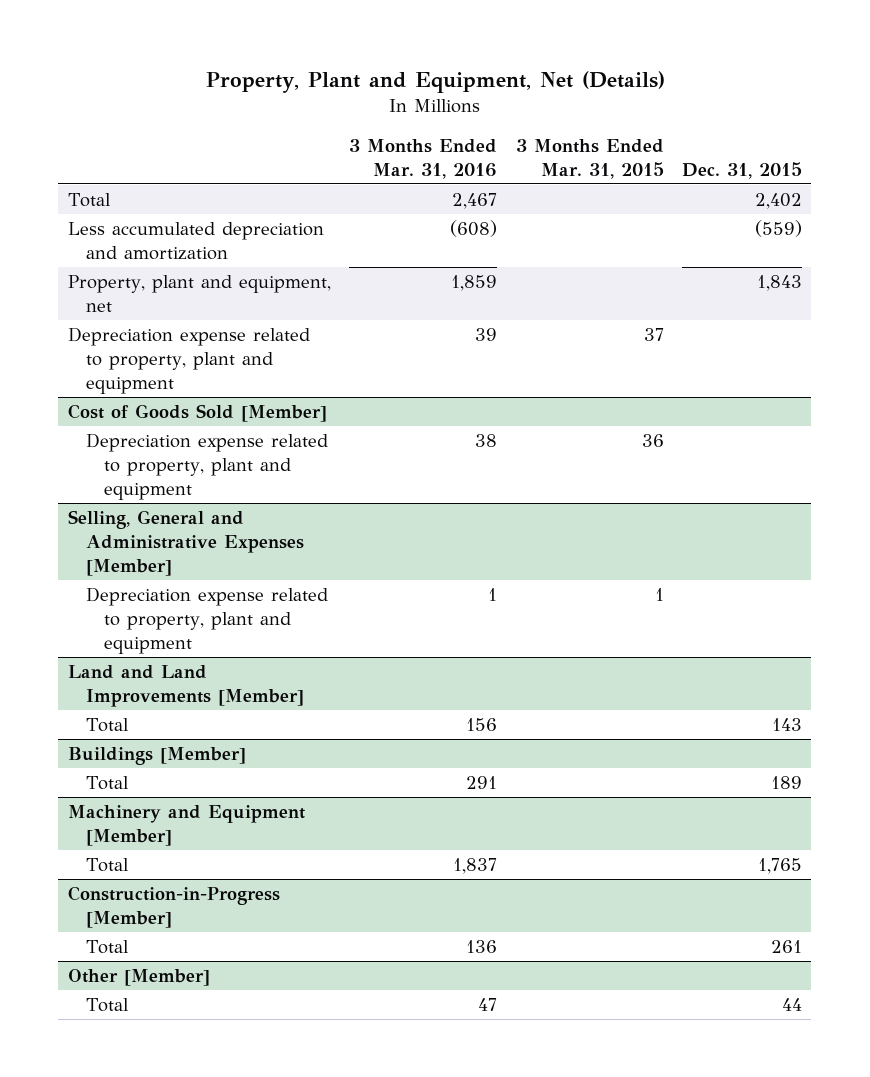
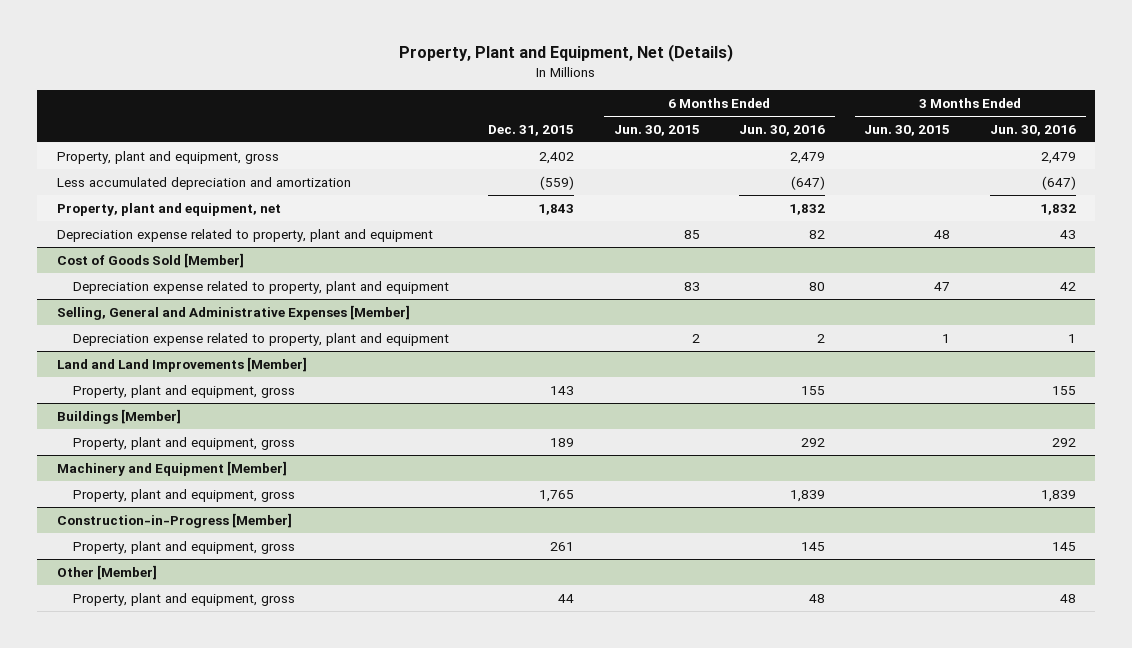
- | 3 Months Ended Mar. 31, 2016 | 3 Months Ended Mar. 31, 2015 | Dec. 31, 2015
+ | Dec. 31, 2015 | 6 Months Ended Jun. 30, 2015 | 6 Months Ended Jun. 30, 2016 | 3 Months Ended Jun. 30, 2015 | 3 Months Ended Jun. 30, 2016
- Total | 2,467 | | 2,402
+ Property, plant and equipment, gross | 2,402 | | 2,479 | | 2,479
@ Land and Land Improvements [Member]
- Total | 156 | | 143
+ Property, plant and equipment, gross | 143 | | 155 | | 155
@ Buildings [Member]
- Total | 291 | | 189
+ Property, plant and equipment, gross | 189 | | 292 | | 292
@ Machinery and Equipment [Member]
- Total | 1,837 | | 1,765
+ Property, plant and equipment, gross | 1,765 | | 1,839 | | 1,839
@ Construction-in-Progress [Member]
- Total | 136 | | 261
+ Property, plant and equipment, gross | 261 | | 145 | | 145
@ Other [Member]
- Total | 47 | | 44
+ Property, plant and equipment, gross | 44 | | 48 | | 48

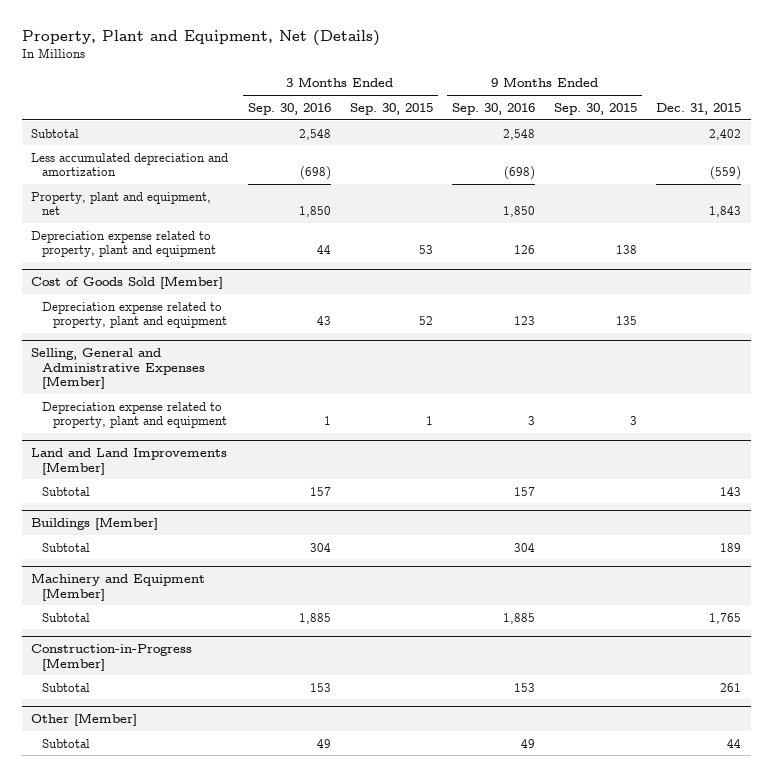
- | Dec. 31, 2015 | 6 Months Ended Jun. 30, 2015 | 6 Months Ended Jun. 30, 2016 | 3 Months Ended Jun. 30, 2015 | 3 Months Ended Jun. 30, 2016
+ | 3 Months Ended Sep. 30, 2016 | 3 Months Ended Sep. 30, 2015 | 9 Months Ended Sep. 30, 2016 | 9 Months Ended Sep. 30, 2015 | Dec. 31, 2015
- Property, plant and equipment, gross | 2,402 | | 2,479 | | 2,479
+ Subtotal | 2,548 | | 2,548 | | 2,402
@ Land and Land Improvements [Member]
- Property, plant and equipment, gross | 143 | | 155 | | 155
+ Subtotal | 157 | | 157 | | 143
@ Buildings [Member]
- Property, plant and equipment, gross | 189 | | 292 | | 292
+ Subtotal | 304 | | 304 | | 189
@ Machinery and Equipment [Member]
- Property, plant and equipment, gross | 1,765 | | 1,839 | | 1,839
+ Subtotal | 1,885 | | 1,885 | | 1,765
@ Construction-in-Progress [Member]
- Property, plant and equipment, gross | 261 | | 145 | | 145
+ Subtotal | 153 | | 153 | | 261
@ Other [Member]
- Property, plant and equipment, gross | 44 | | 48 | | 48
+ Subtotal | 49 | | 49 | | 44

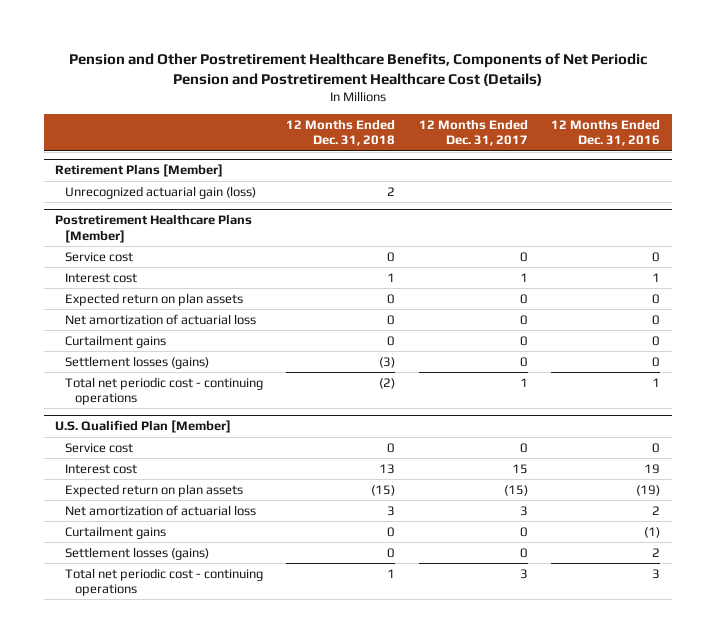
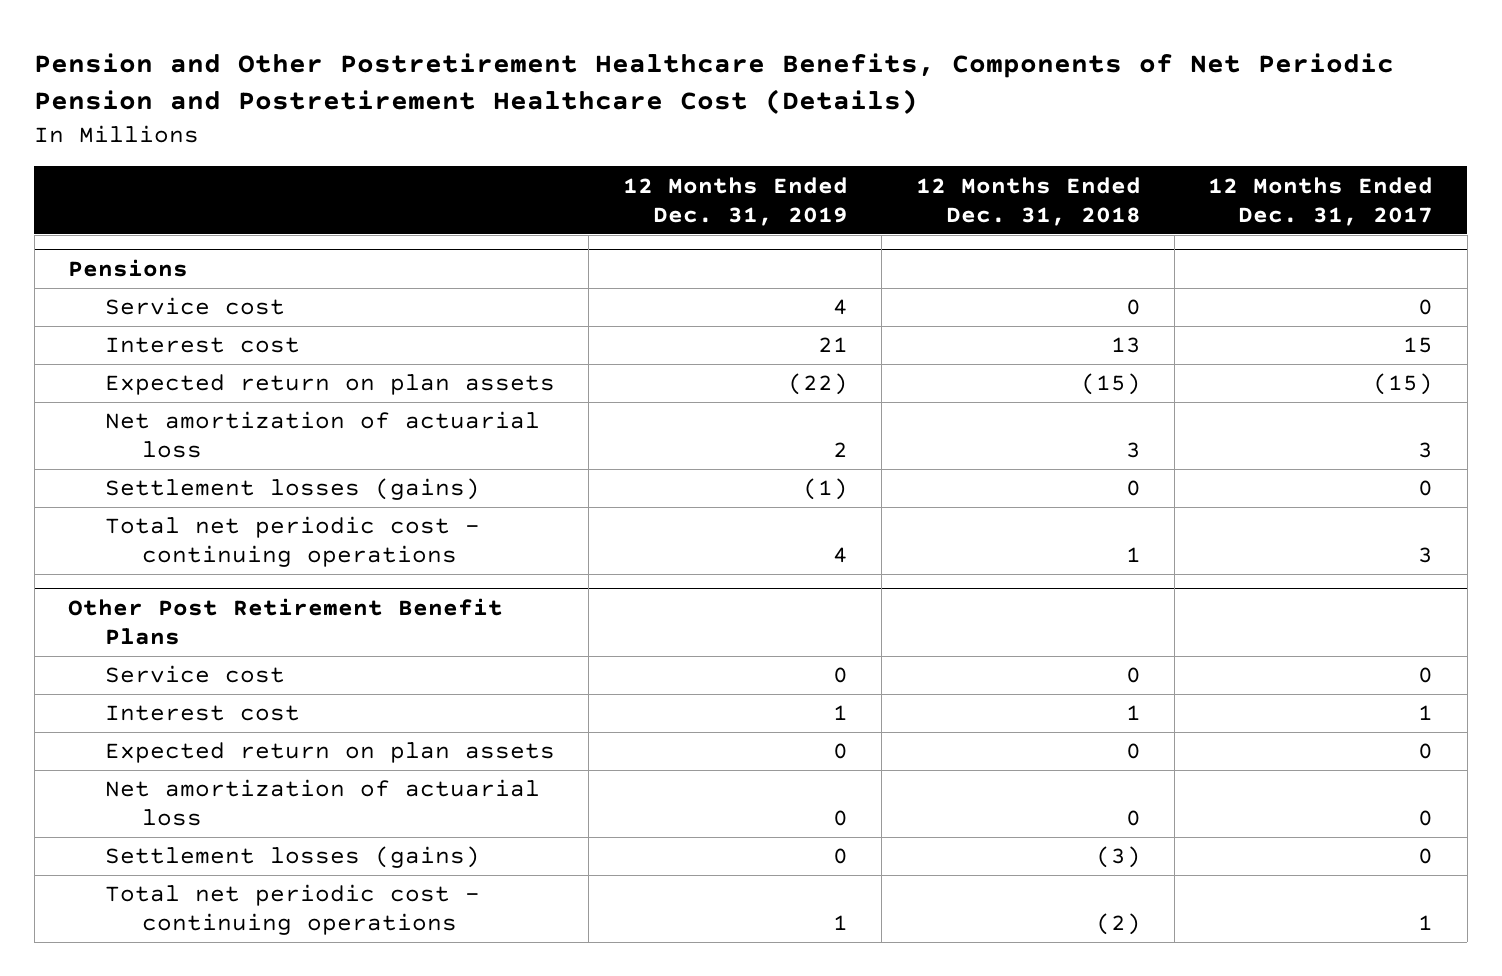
- | 12 Months Ended Dec. 31, 2018 | 12 Months Ended Dec. 31, 2017 | 12 Months Ended Dec. 31, 2016
+ | 12 Months Ended Dec. 31, 2019 | 12 Months Ended Dec. 31, 2018 | 12 Months Ended Dec. 31, 2017
- Retirement Plans [Member]
- Unrecognized actuarial gain (loss) | 2 | |
- Postretirement Healthcare Plans [Member]
- Service cost | 0 | 0 | 0
- Interest cost | 1 | 1 | 1
- Expected return on plan assets | 0 | 0 | 0
- Net amortization of actuarial loss | 0 | 0 | 0
- Curtailment gains | 0 | 0 | 0
- Settlement losses (gains) | (3) | 0 | 0
- Total net periodic cost - continuing operations | (2) | 1 | 1
- U.S. Qualified Plan [Member]
+ Pensions
- Curtailment gains | 0 | 0 | (1)
+ Other Post Retirement Benefit Plans
+ Service cost | 0 | 0 | 0
+ Interest cost | 1 | 1 | 1
+ Expected return on plan assets | 0 | 0 | 0
+ Net amortization of actuarial loss | 0 | 0 | 0
+ Settlement losses (gains) | 0 | (3) | 0
+ Total net periodic cost - continuing operations | 1 | (2) | 1

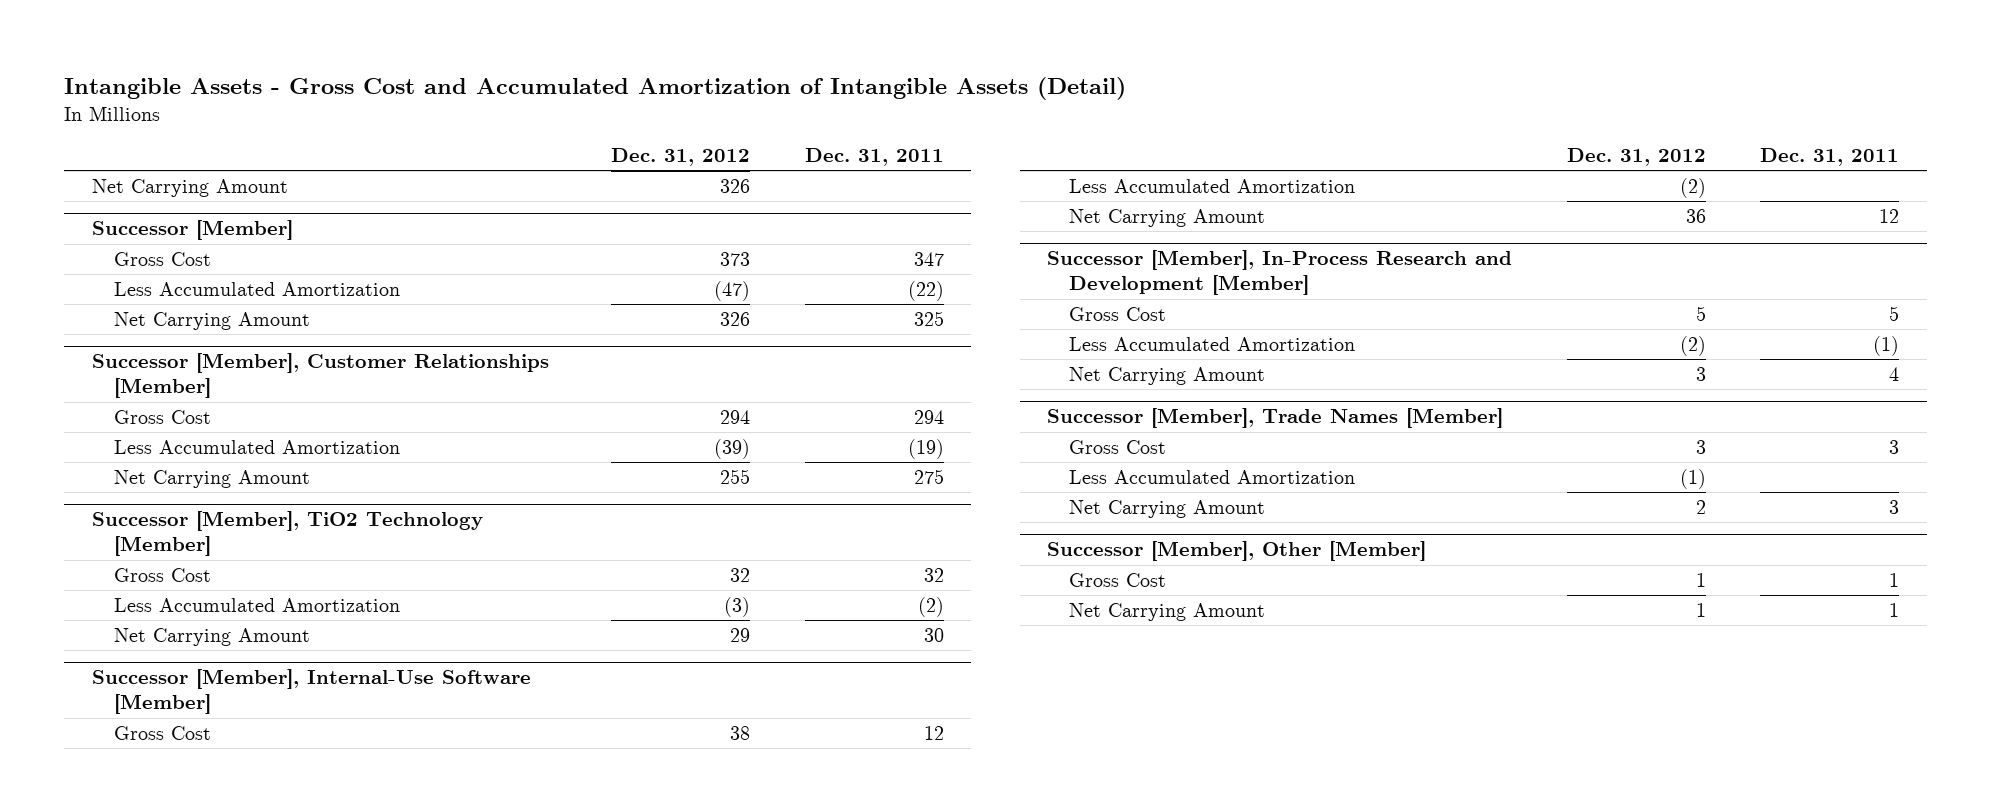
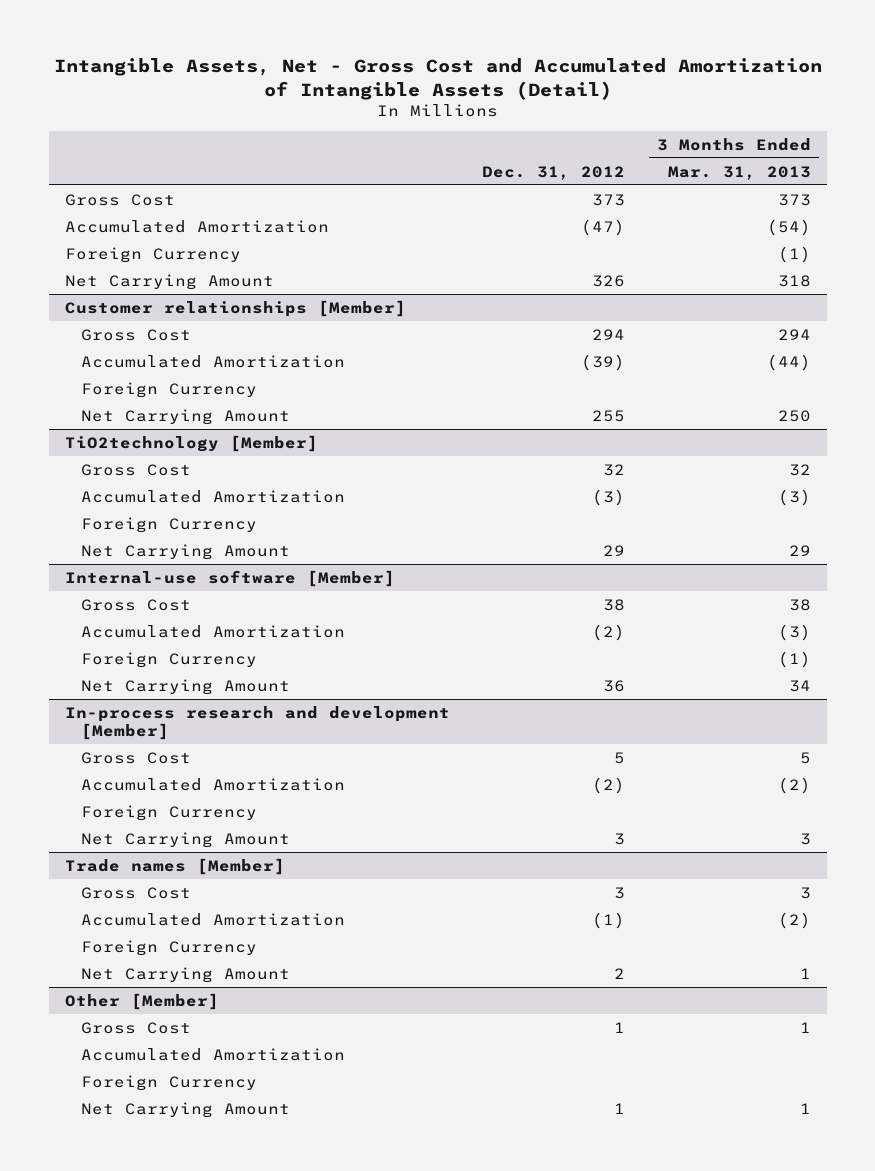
- Intangible Assets - Gross Cost and Accumulated Amortization of Intangible Assets (Detail)
+ Intangible Assets, Net - Gross Cost and Accumulated Amortization of Intangible Assets (Detail)
- | Dec. 31, 2012 | Dec. 31, 2011
+ | Dec. 31, 2012 | 3 Months Ended Mar. 31, 2013
- Net Carrying Amount | 326 |
- Successor [Member]
- Less Accumulated Amortization | (47) | (22)
+ Accumulated Amortization | (47) | (54)
+ Foreign Currency | | (1)
- Successor [Member], Customer Relationships [Member]
+ Customer relationships [Member]
- Less Accumulated Amortization | (39) | (19)
+ Accumulated Amortization | (39) | (44)
+ Foreign Currency
- Successor [Member], TiO2 Technology [Member]
+ TiO2technology [Member]
- Less Accumulated Amortization | (3) | (2)
+ Accumulated Amortization | (3) | (3)
+ Foreign Currency
- Successor [Member], Internal-Use Software [Member]
+ Internal-use software [Member]
- Less Accumulated Amortization | (2) |
+ Accumulated Amortization | (2) | (3)
+ Foreign Currency | | (1)
- Successor [Member], In-Process Research and Development [Member]
+ In-process research and development [Member]
- Less Accumulated Amortization | (2) | (1)
+ Accumulated Amortization | (2) | (2)
+ Foreign Currency
- Successor [Member], Trade Names [Member]
+ Trade names [Member]
- Less Accumulated Amortization | (1) |
+ Accumulated Amortization | (1) | (2)
+ Foreign Currency
- Successor [Member], Other [Member]
+ Other [Member]
+ Accumulated Amortization
+ Foreign Currency

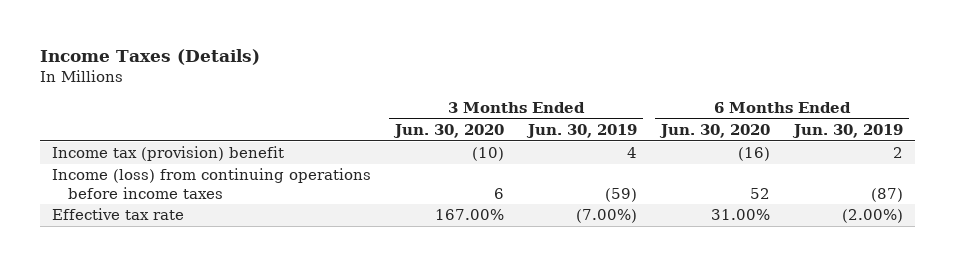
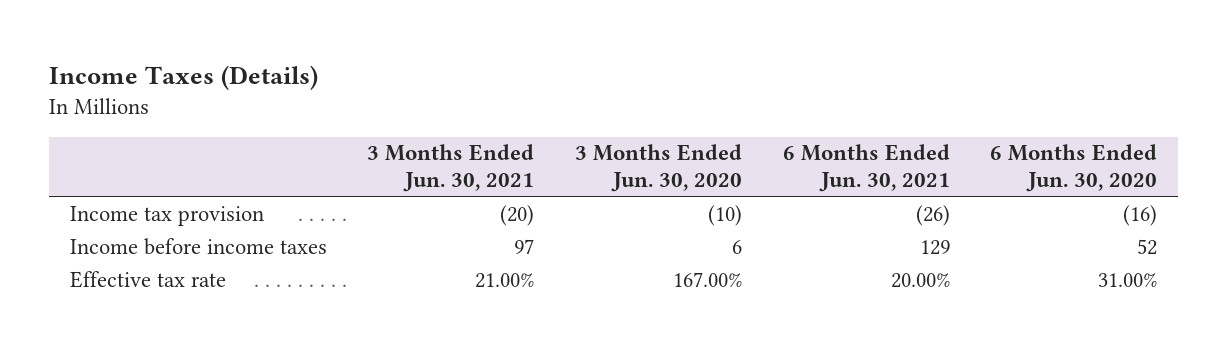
- | 3 Months Ended Jun. 30, 2020 | 3 Months Ended Jun. 30, 2019 | 6 Months Ended Jun. 30, 2020 | 6 Months Ended Jun. 30, 2019
+ | 3 Months Ended Jun. 30, 2021 | 3 Months Ended Jun. 30, 2020 | 6 Months Ended Jun. 30, 2021 | 6 Months Ended Jun. 30, 2020
- Income tax (provision) benefit | (10) | 4 | (16) | 2
- Income (loss) from continuing operations before income taxes | 6 | (59) | 52 | (87)
+ Income tax provision | (20) | (10) | (26) | (16)
+ Income before income taxes | 97 | 6 | 129 | 52

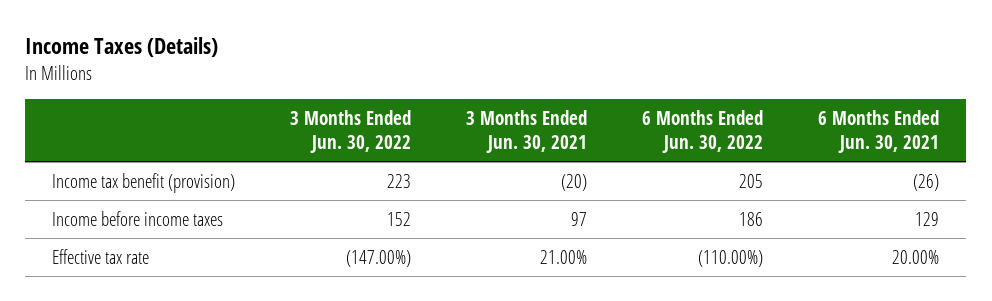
- | 3 Months Ended Jun. 30, 2021 | 3 Months Ended Jun. 30, 2020 | 6 Months Ended Jun. 30, 2021 | 6 Months Ended Jun. 30, 2020
+ | 3 Months Ended Jun. 30, 2022 | 3 Months Ended Jun. 30, 2021 | 6 Months Ended Jun. 30, 2022 | 6 Months Ended Jun. 30, 2021
- Income tax provision | (20) | (10) | (26) | (16)
+ Income tax benefit (provision) | 223 | (20) | 205 | (26)

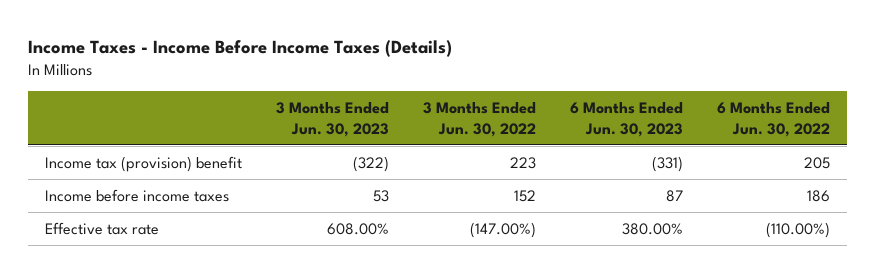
- Income Taxes (Details)
+ Income Taxes - Income Before Income Taxes (Details)
- | 3 Months Ended Jun. 30, 2022 | 3 Months Ended Jun. 30, 2021 | 6 Months Ended Jun. 30, 2022 | 6 Months Ended Jun. 30, 2021
+ | 3 Months Ended Jun. 30, 2023 | 3 Months Ended Jun. 30, 2022 | 6 Months Ended Jun. 30, 2023 | 6 Months Ended Jun. 30, 2022
- Income tax benefit (provision) | 223 | (20) | 205 | (26)
+ Income tax (provision) benefit | (322) | 223 | (331) | 205

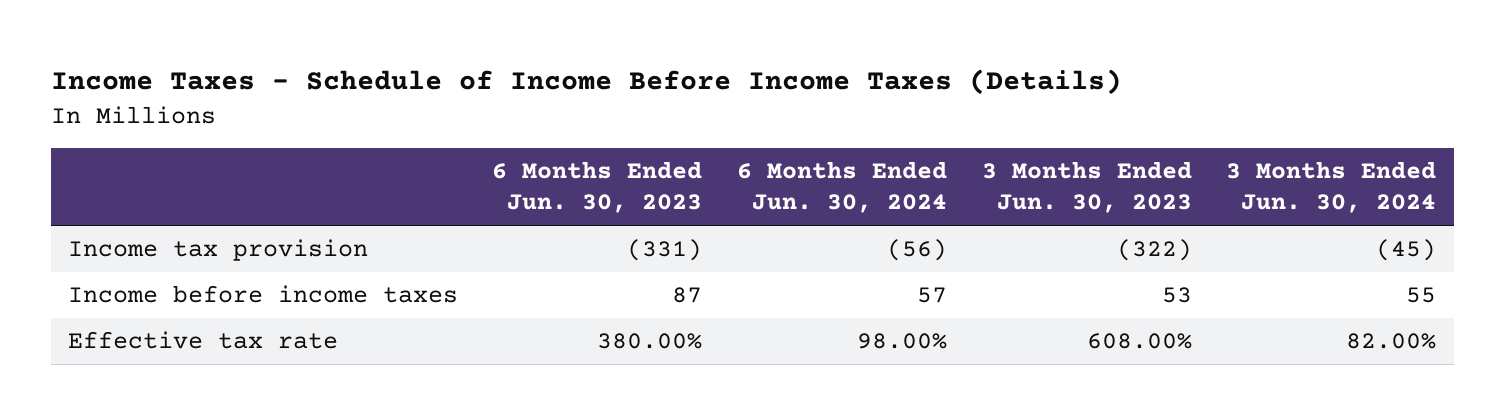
- Income Taxes - Income Before Income Taxes (Details)
+ Income Taxes - Schedule of Income Before Income Taxes (Details)
- | 3 Months Ended Jun. 30, 2023 | 3 Months Ended Jun. 30, 2022 | 6 Months Ended Jun. 30, 2023 | 6 Months Ended Jun. 30, 2022
+ | 6 Months Ended Jun. 30, 2023 | 6 Months Ended Jun. 30, 2024 | 3 Months Ended Jun. 30, 2023 | 3 Months Ended Jun. 30, 2024
- Income tax (provision) benefit | (322) | 223 | (331) | 205
+ Income tax provision | (331) | (56) | (322) | (45)

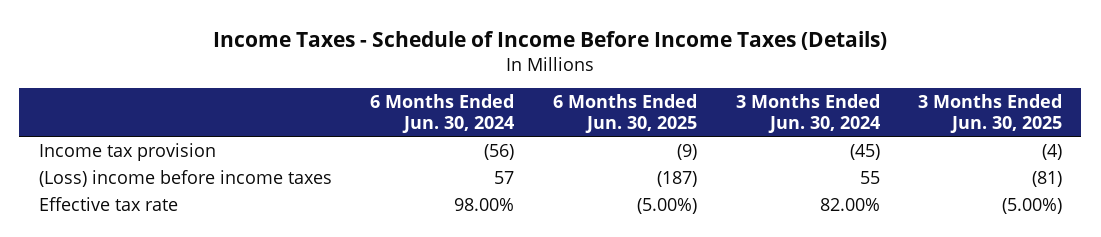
- | 6 Months Ended Jun. 30, 2023 | 6 Months Ended Jun. 30, 2024 | 3 Months Ended Jun. 30, 2023 | 3 Months Ended Jun. 30, 2024
+ | 6 Months Ended Jun. 30, 2024 | 6 Months Ended Jun. 30, 2025 | 3 Months Ended Jun. 30, 2024 | 3 Months Ended Jun. 30, 2025
- Income before income taxes | 87 | 57 | 53 | 55
+ (Loss) income before income taxes | 57 | (187) | 55 | (81)

